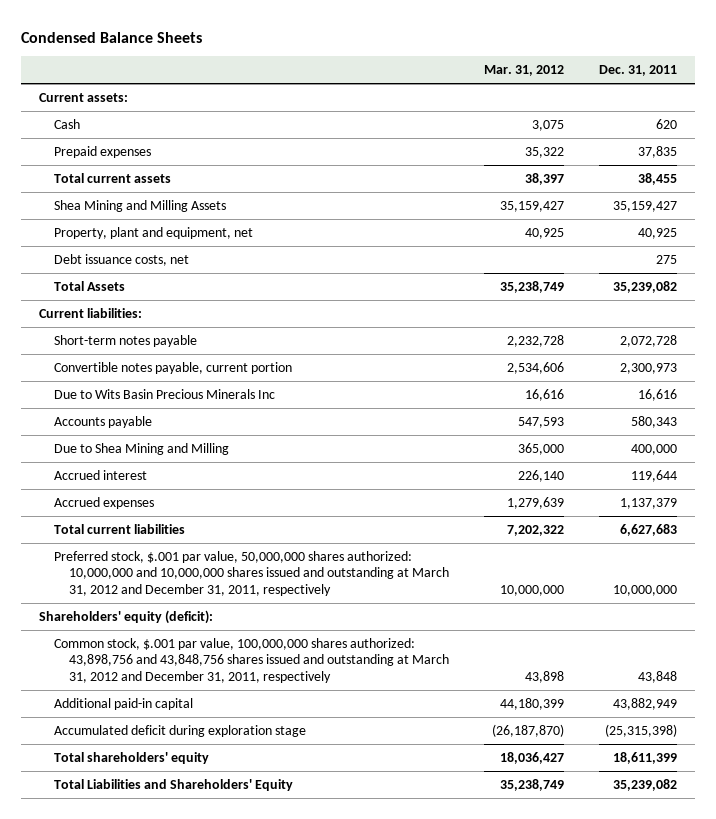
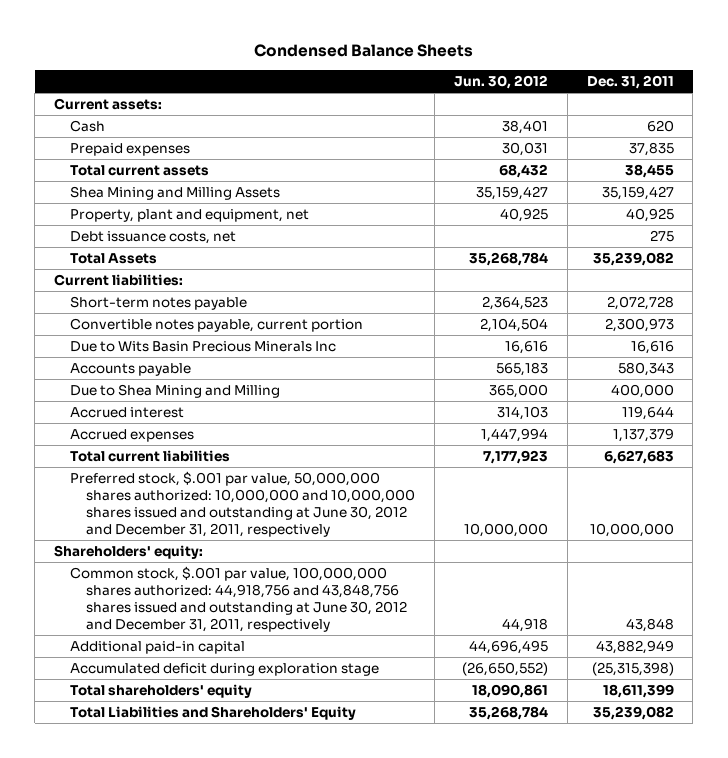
- | Mar. 31, 2012 | Dec. 31, 2011
+ | Jun. 30, 2012 | Dec. 31, 2011
- Preferred stock, $.001 par value, 50,000,000 shares authorized: 10,000,000 and 10,000,000 shares issued and outstanding at March 31, 2012 and December 31, 2011, respectively | 10,000,000 | 10,000,000
- Shareholders' equity (deficit):
- Common stock, $.001 par value, 100,000,000 shares authorized: 43,898,756 and 43,848,756 shares issued and outstanding at March 31, 2012 and December 31, 2011, respectively | 43,898 | 43,848
+ Preferred stock, $.001 par value, 50,000,000 shares authorized: 10,000,000 and 10,000,000 shares issued and outstanding at June 30, 2012 and December 31, 2011, respectively | 10,000,000 | 10,000,000
+ Shareholders' equity:
+ Common stock, $.001 par value, 100,000,000 shares authorized: 44,918,756 and 43,848,756 shares issued and outstanding at June 30, 2012 and December 31, 2011, respectively | 44,918 | 43,848

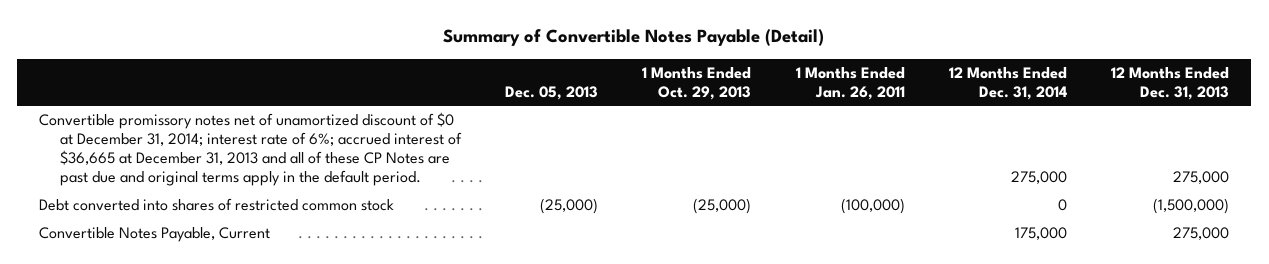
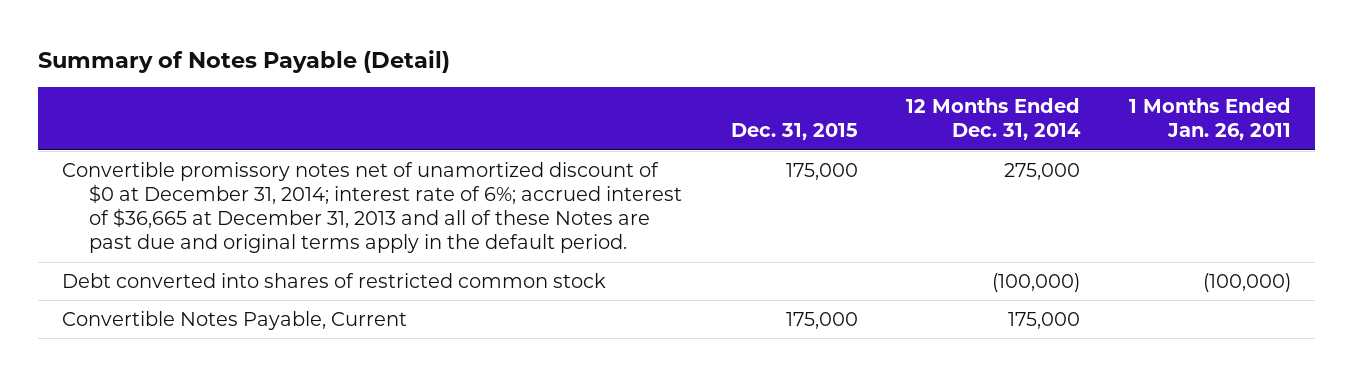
- Summary of Convertible Notes Payable (Detail)
+ Summary of Notes Payable (Detail)
- | Dec. 05, 2013 | 1 Months Ended Oct. 29, 2013 | 1 Months Ended Jan. 26, 2011 | 12 Months Ended Dec. 31, 2014 | 12 Months Ended Dec. 31, 2013
+ | Dec. 31, 2015 | 12 Months Ended Dec. 31, 2014 | 1 Months Ended Jan. 26, 2011
- Convertible promissory notes net of unamortized discount of $0 at December 31, 2014; interest rate of 6%; accrued interest of $36,665 at December 31, 2013 and all of these CP Notes are past due and original terms apply in the default period. | | | | 275,000 | 275,000
- Debt converted into shares of restricted common stock | (25,000) | (25,000) | (100,000) | 0 | (1,500,000)
+ Convertible promissory notes net of unamortized discount of $0 at December 31, 2014; interest rate of 6%; accrued interest of $36,665 at December 31, 2013 and all of these Notes are past due and original terms apply in the default period. | 175,000 | 275,000 |
+ Debt converted into shares of restricted common stock | | (100,000) | (100,000)

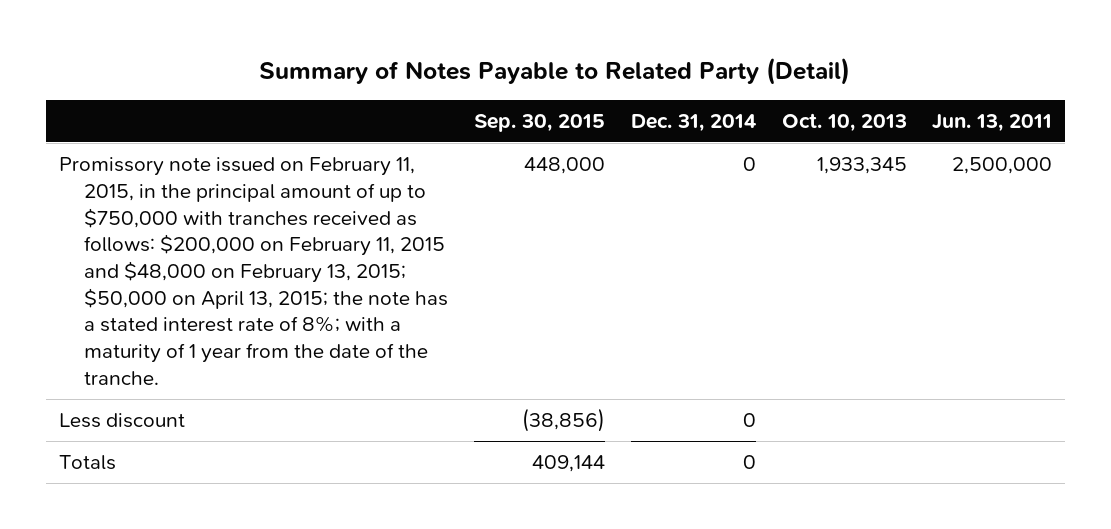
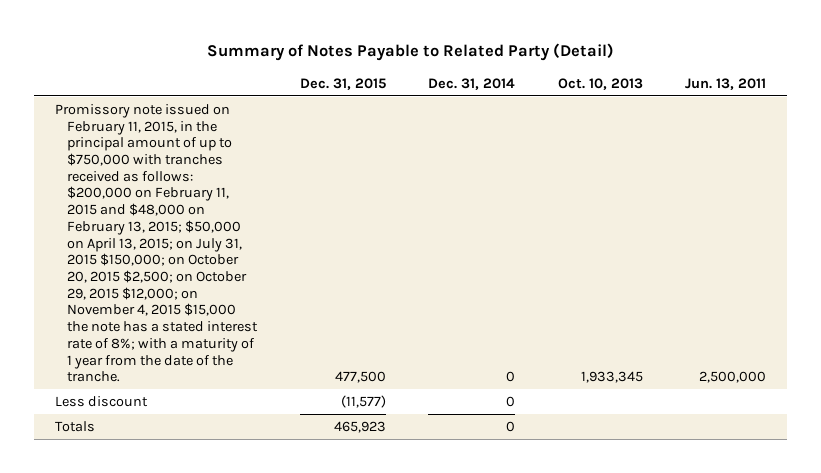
- | Sep. 30, 2015 | Dec. 31, 2014 | Oct. 10, 2013 | Jun. 13, 2011
+ | Dec. 31, 2015 | Dec. 31, 2014 | Oct. 10, 2013 | Jun. 13, 2011
- Promissory note issued on February 11, 2015, in the principal amount of up to $750,000 with tranches received as follows: $200,000 on February 11, 2015 and $48,000 on February 13, 2015; $50,000 on April 13, 2015; the note has a stated interest rate of 8%; with a maturity of 1 year from the date of the tranche. | 448,000 | 0 | 1,933,345 | 2,500,000
+ Promissory note issued on February 11, 2015, in the principal amount of up to $750,000 with tranches received as follows: $200,000 on February 11, 2015 and $48,000 on February 13, 2015; $50,000 on April 13, 2015; on July 31, 2015 $150,000; on October 20, 2015 $2,500; on October 29, 2015 $12,000; on November 4, 2015 $15,000 the note has a stated interest rate of 8%; with a maturity of 1 year from the date of the tranche. | 477,500 | 0 | 1,933,345 | 2,500,000

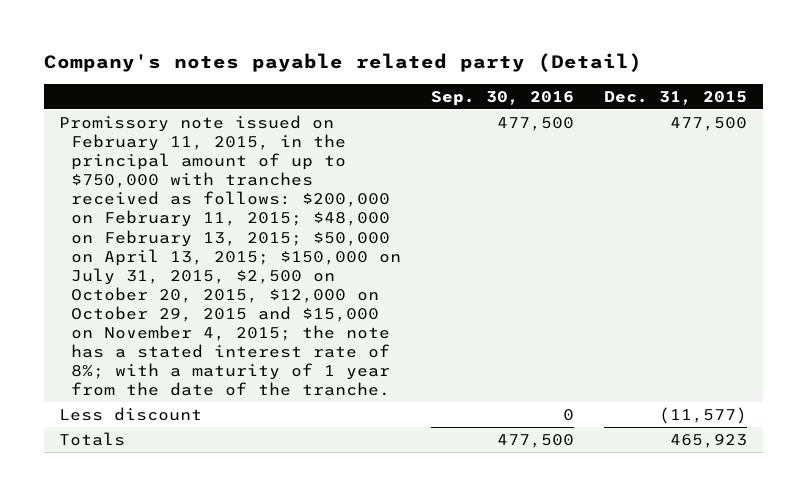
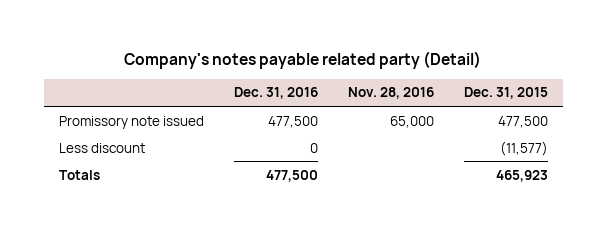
- | Sep. 30, 2016 | Dec. 31, 2015
+ | Dec. 31, 2016 | Nov. 28, 2016 | Dec. 31, 2015
- Promissory note issued on February 11, 2015, in the principal amount of up to $750,000 with tranches received as follows: $200,000 on February 11, 2015; $48,000 on February 13, 2015; $50,000 on April 13, 2015; $150,000 on July 31, 2015, $2,500 on October 20, 2015, $12,000 on October 29, 2015 and $15,000 on November 4, 2015; the note has a stated interest rate of 8%; with a maturity of 1 year from the date of the tranche. | 477,500 | 477,500
+ Promissory note issued | 477,500 | 65,000 | 477,500

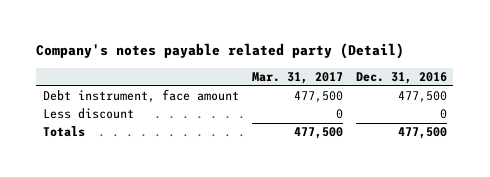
- | Dec. 31, 2016 | Nov. 28, 2016 | Dec. 31, 2015
+ | Mar. 31, 2017 | Dec. 31, 2016
- Promissory note issued | 477,500 | 65,000 | 477,500
+ Debt instrument, face amount | 477,500 | 477,500

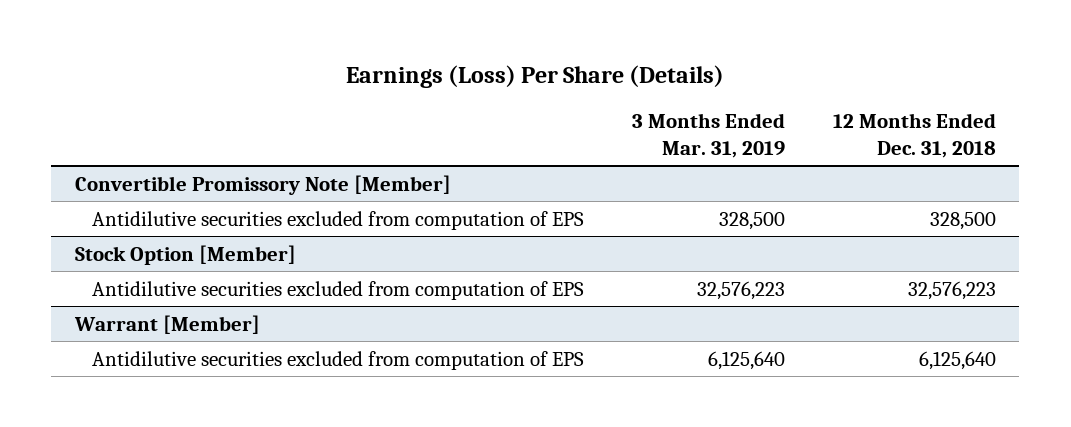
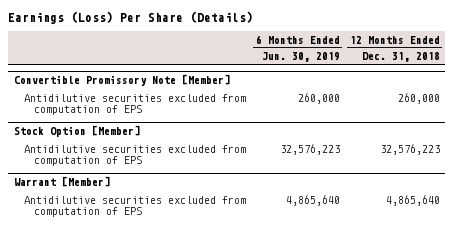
- | 3 Months Ended Mar. 31, 2019 | 12 Months Ended Dec. 31, 2018
+ | 6 Months Ended Jun. 30, 2019 | 12 Months Ended Dec. 31, 2018
@ Convertible Promissory Note [Member]
- Antidilutive securities excluded from computation of EPS | 328,500 | 328,500
+ Antidilutive securities excluded from computation of EPS | 260,000 | 260,000
@ Warrant [Member]
- Antidilutive securities excluded from computation of EPS | 6,125,640 | 6,125,640
+ Antidilutive securities excluded from computation of EPS | 4,865,640 | 4,865,640

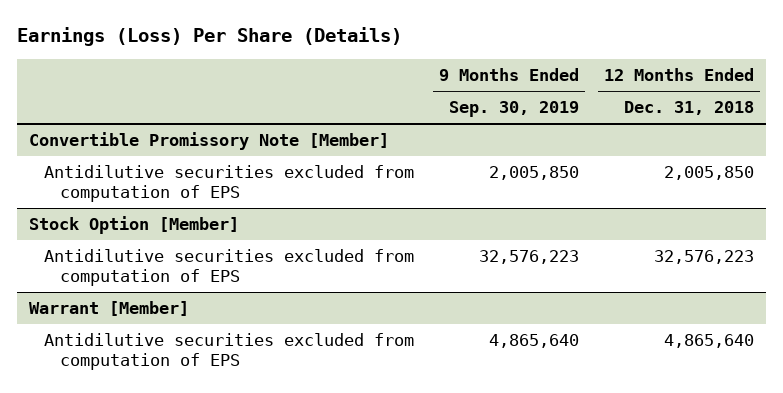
- | 6 Months Ended Jun. 30, 2019 | 12 Months Ended Dec. 31, 2018
+ | 9 Months Ended Sep. 30, 2019 | 12 Months Ended Dec. 31, 2018
@ Convertible Promissory Note [Member]
- Antidilutive securities excluded from computation of EPS | 260,000 | 260,000
+ Antidilutive securities excluded from computation of EPS | 2,005,850 | 2,005,850

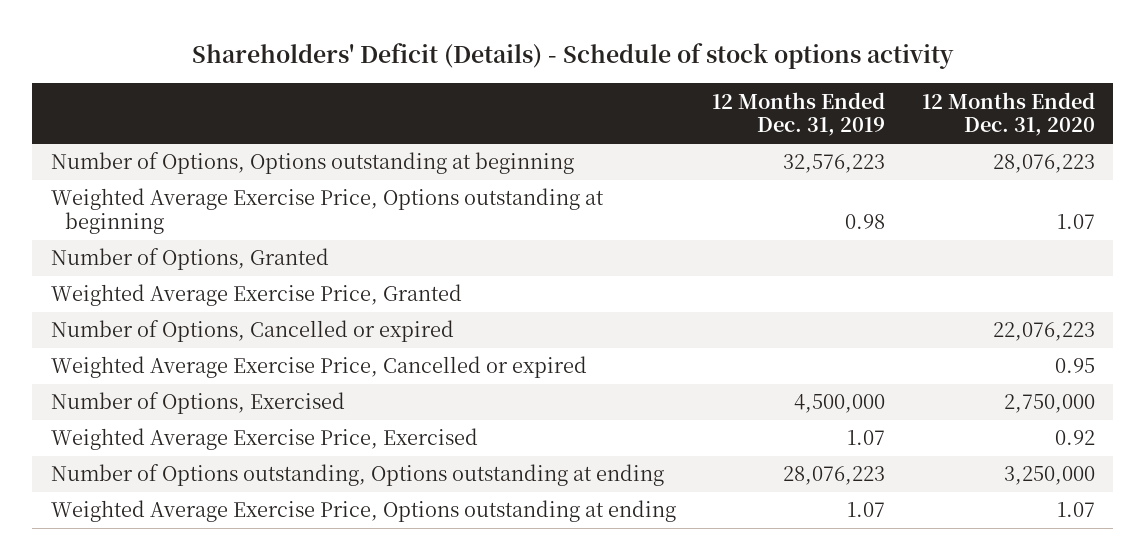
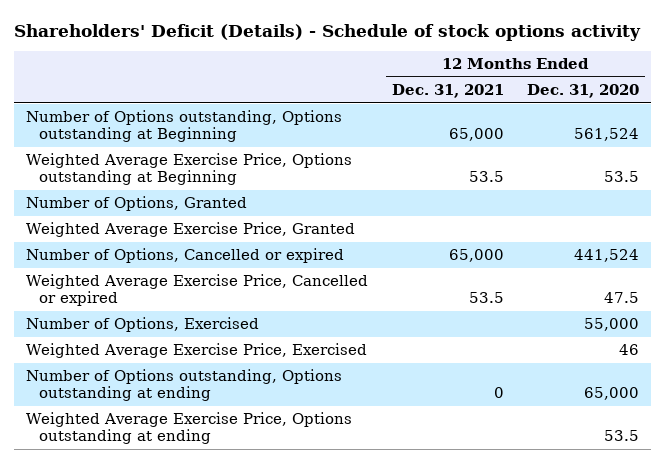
- | 12 Months Ended Dec. 31, 2019 | 12 Months Ended Dec. 31, 2020
+ | 12 Months Ended Dec. 31, 2021 | 12 Months Ended Dec. 31, 2020
- Number of Options, Options outstanding at beginning | 32,576,223 | 28,076,223
- Weighted Average Exercise Price, Options outstanding at beginning | 0.98 | 1.07
+ Number of Options outstanding, Options outstanding at Beginning | 65,000 | 561,524
+ Weighted Average Exercise Price, Options outstanding at Beginning | 53.5 | 53.5
- Number of Options, Cancelled or expired | | 22,076,223
- Weighted Average Exercise Price, Cancelled or expired | | 0.95
- Number of Options, Exercised | 4,500,000 | 2,750,000
- Weighted Average Exercise Price, Exercised | 1.07 | 0.92
- Number of Options outstanding, Options outstanding at ending | 28,076,223 | 3,250,000
- Weighted Average Exercise Price, Options outstanding at ending | 1.07 | 1.07
+ Number of Options, Cancelled or expired | 65,000 | 441,524
+ Weighted Average Exercise Price, Cancelled or expired | 53.5 | 47.5
+ Number of Options, Exercised | | 55,000
+ Weighted Average Exercise Price, Exercised | | 46
+ Number of Options outstanding, Options outstanding at ending | 0 | 65,000
+ Weighted Average Exercise Price, Options outstanding at ending | | 53.5

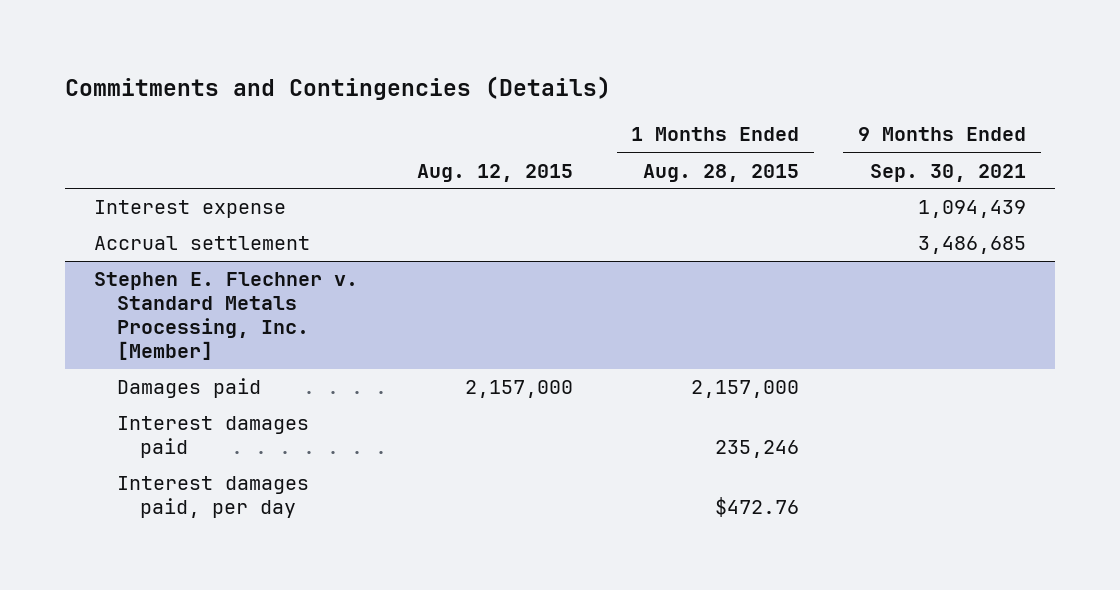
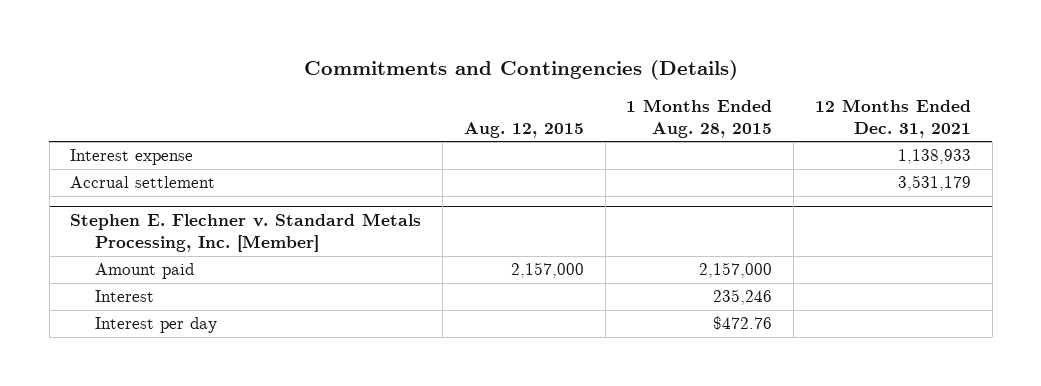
- | Aug. 12, 2015 | 1 Months Ended Aug. 28, 2015 | 9 Months Ended Sep. 30, 2021
+ | Aug. 12, 2015 | 1 Months Ended Aug. 28, 2015 | 12 Months Ended Dec. 31, 2021
@ Stephen E. Flechner v. Standard Metals Processing, Inc. [Member]
- Damages paid | 2,157,000 | 2,157,000 |
- Interest damages paid | | 235,246 |
- Interest damages paid, per day | | $472.76 |
+ Amount paid | 2,157,000 | 2,157,000 |
+ Interest | | 235,246 |
+ Interest per day | | $472.76 |

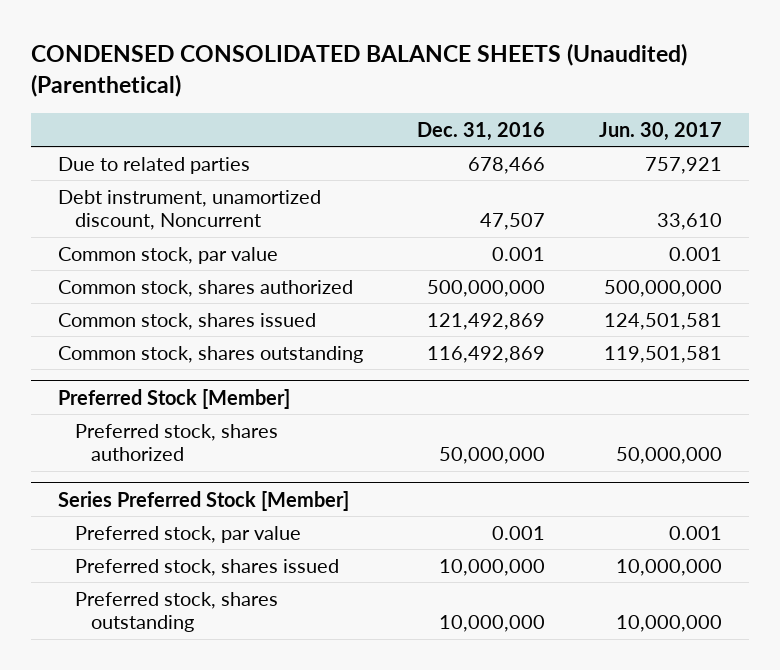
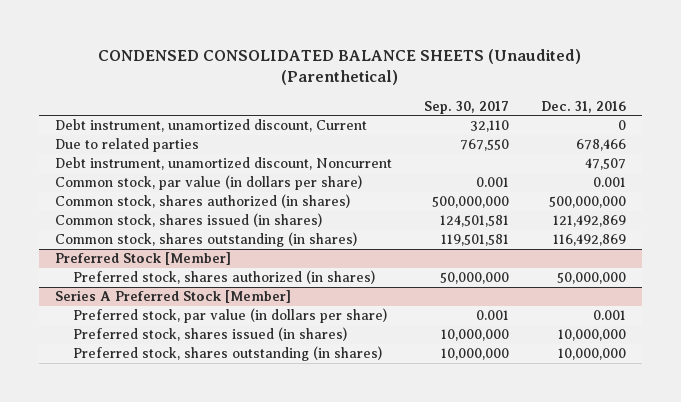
- | Dec. 31, 2016 | Jun. 30, 2017
+ | Sep. 30, 2017 | Dec. 31, 2016
+ Debt instrument, unamortized discount, Current | 32,110 | 0
- Common stock, par value | 0.001 | 0.001
- Common stock, shares authorized | 500,000,000 | 500,000,000
- Common stock, shares issued | 121,492,869 | 124,501,581
- Common stock, shares outstanding | 116,492,869 | 119,501,581
+ Common stock, par value (in dollars per share) | 0.001 | 0.001
+ Common stock, shares authorized (in shares) | 500,000,000 | 500,000,000
+ Common stock, shares issued (in shares) | 124,501,581 | 121,492,869
+ Common stock, shares outstanding (in shares) | 119,501,581 | 116,492,869
@ Preferred Stock [Member]
- Preferred stock, shares authorized | 50,000,000 | 50,000,000
- Series Preferred Stock [Member]
- Preferred stock, par value | 0.001 | 0.001
- Preferred stock, shares issued | 10,000,000 | 10,000,000
- Preferred stock, shares outstanding | 10,000,000 | 10,000,000
@ Preferred Stock [Member]
+ Preferred stock, shares authorized (in shares) | 50,000,000 | 50,000,000
+ Series A Preferred Stock [Member]
+ Preferred stock, par value (in dollars per share) | 0.001 | 0.001
+ Preferred stock, shares issued (in shares) | 10,000,000 | 10,000,000
+ Preferred stock, shares outstanding (in shares) | 10,000,000 | 10,000,000

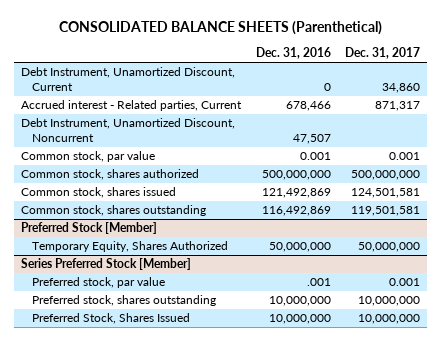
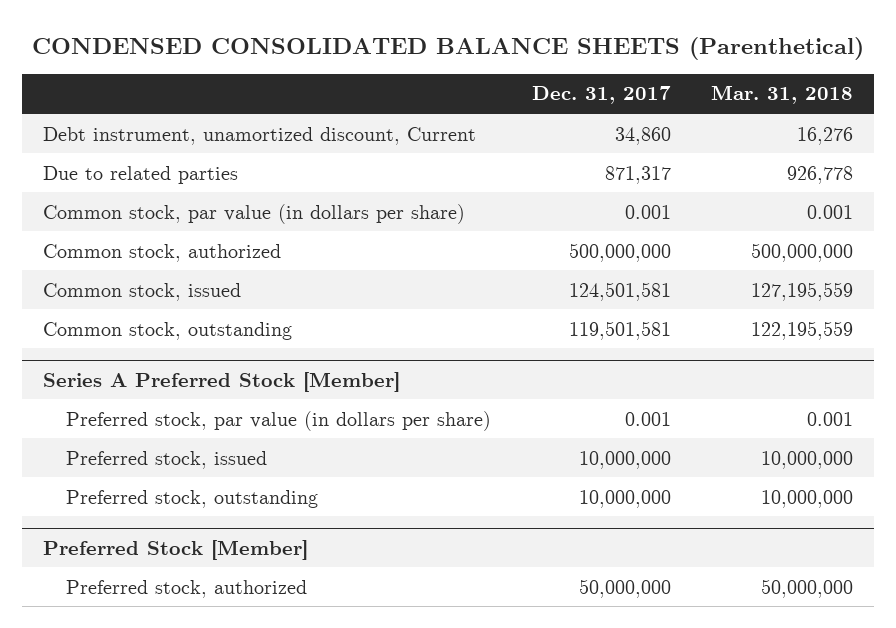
- CONSOLIDATED BALANCE SHEETS (Parenthetical)
+ CONDENSED CONSOLIDATED BALANCE SHEETS (Parenthetical)
- | Dec. 31, 2016 | Dec. 31, 2017
+ | Dec. 31, 2017 | Mar. 31, 2018
- Debt Instrument, Unamortized Discount, Current | 0 | 34,860
- Accrued interest - Related parties, Current | 678,466 | 871,317
- Debt Instrument, Unamortized Discount, Noncurrent | 47,507 |
- Common stock, par value | 0.001 | 0.001
- Common stock, shares authorized | 500,000,000 | 500,000,000
- Common stock, shares issued | 121,492,869 | 124,501,581
- Common stock, shares outstanding | 116,492,869 | 119,501,581
+ Debt instrument, unamortized discount, Current | 34,860 | 16,276
+ Due to related parties | 871,317 | 926,778
+ Common stock, par value (in dollars per share) | 0.001 | 0.001
+ Common stock, authorized | 500,000,000 | 500,000,000
+ Common stock, issued | 124,501,581 | 127,195,559
+ Common stock, outstanding | 119,501,581 | 122,195,559
+ Series A Preferred Stock [Member]
+ Preferred stock, par value (in dollars per share) | 0.001 | 0.001
+ Preferred stock, issued | 10,000,000 | 10,000,000
+ Preferred stock, outstanding | 10,000,000 | 10,000,000
@ Preferred Stock [Member]
- Temporary Equity, Shares Authorized | 50,000,000 | 50,000,000
- Series Preferred Stock [Member]
- Preferred stock, par value | .001 | 0.001
- Preferred stock, shares outstanding | 10,000,000 | 10,000,000
- Preferred Stock, Shares Issued | 10,000,000 | 10,000,000
@ Preferred Stock [Member]
+ Preferred stock, authorized | 50,000,000 | 50,000,000

